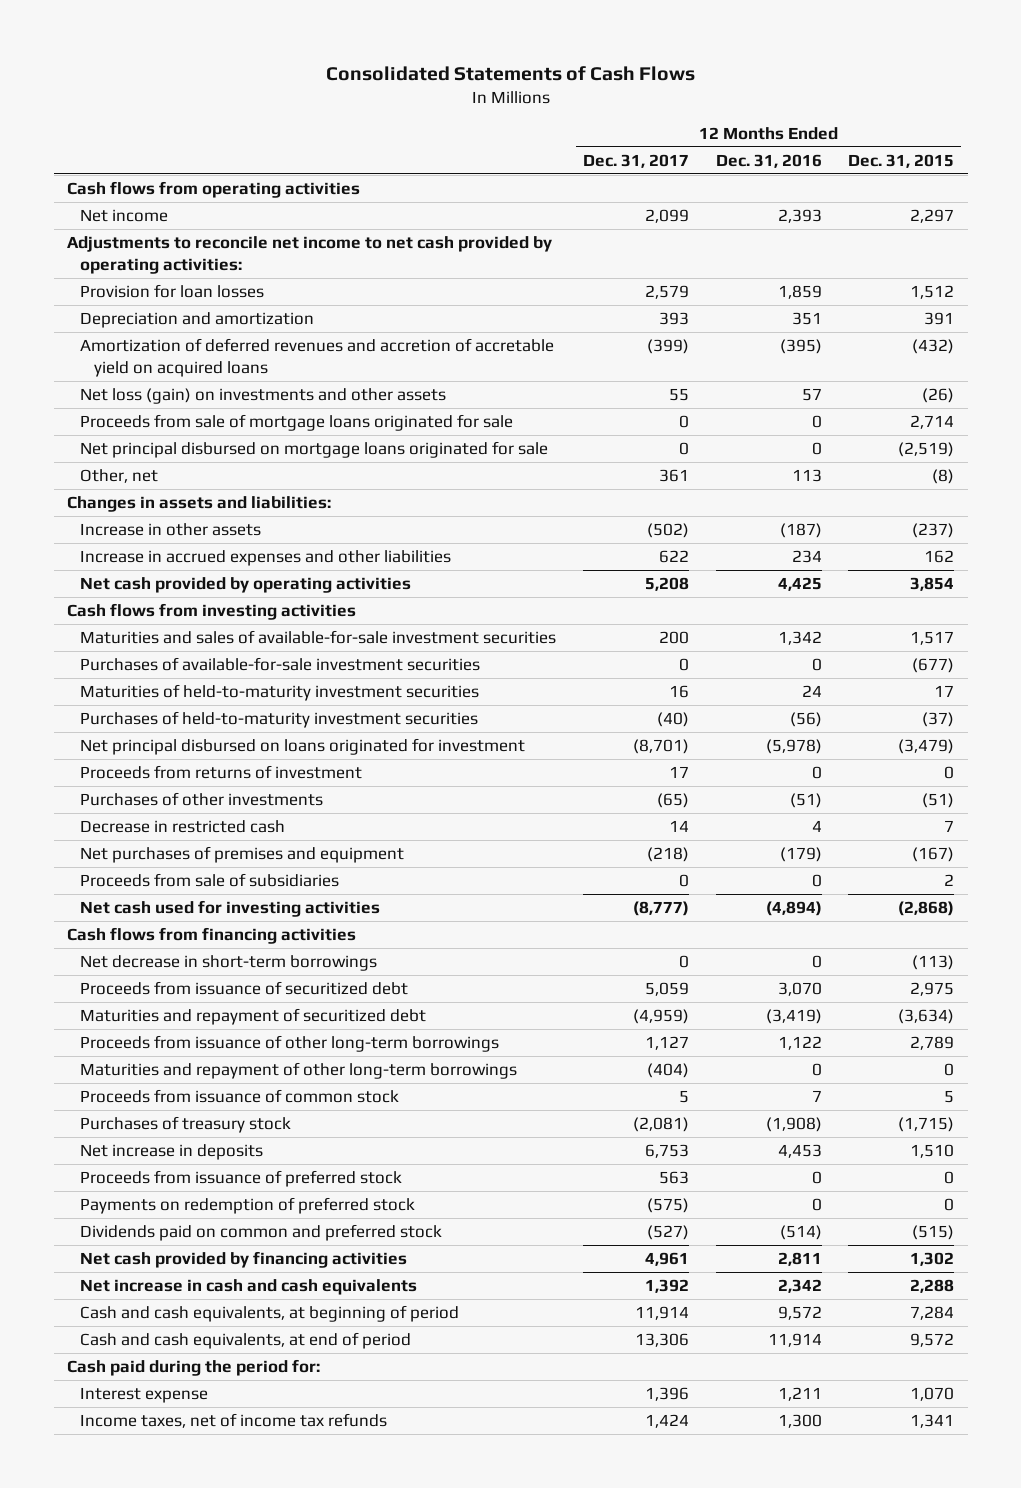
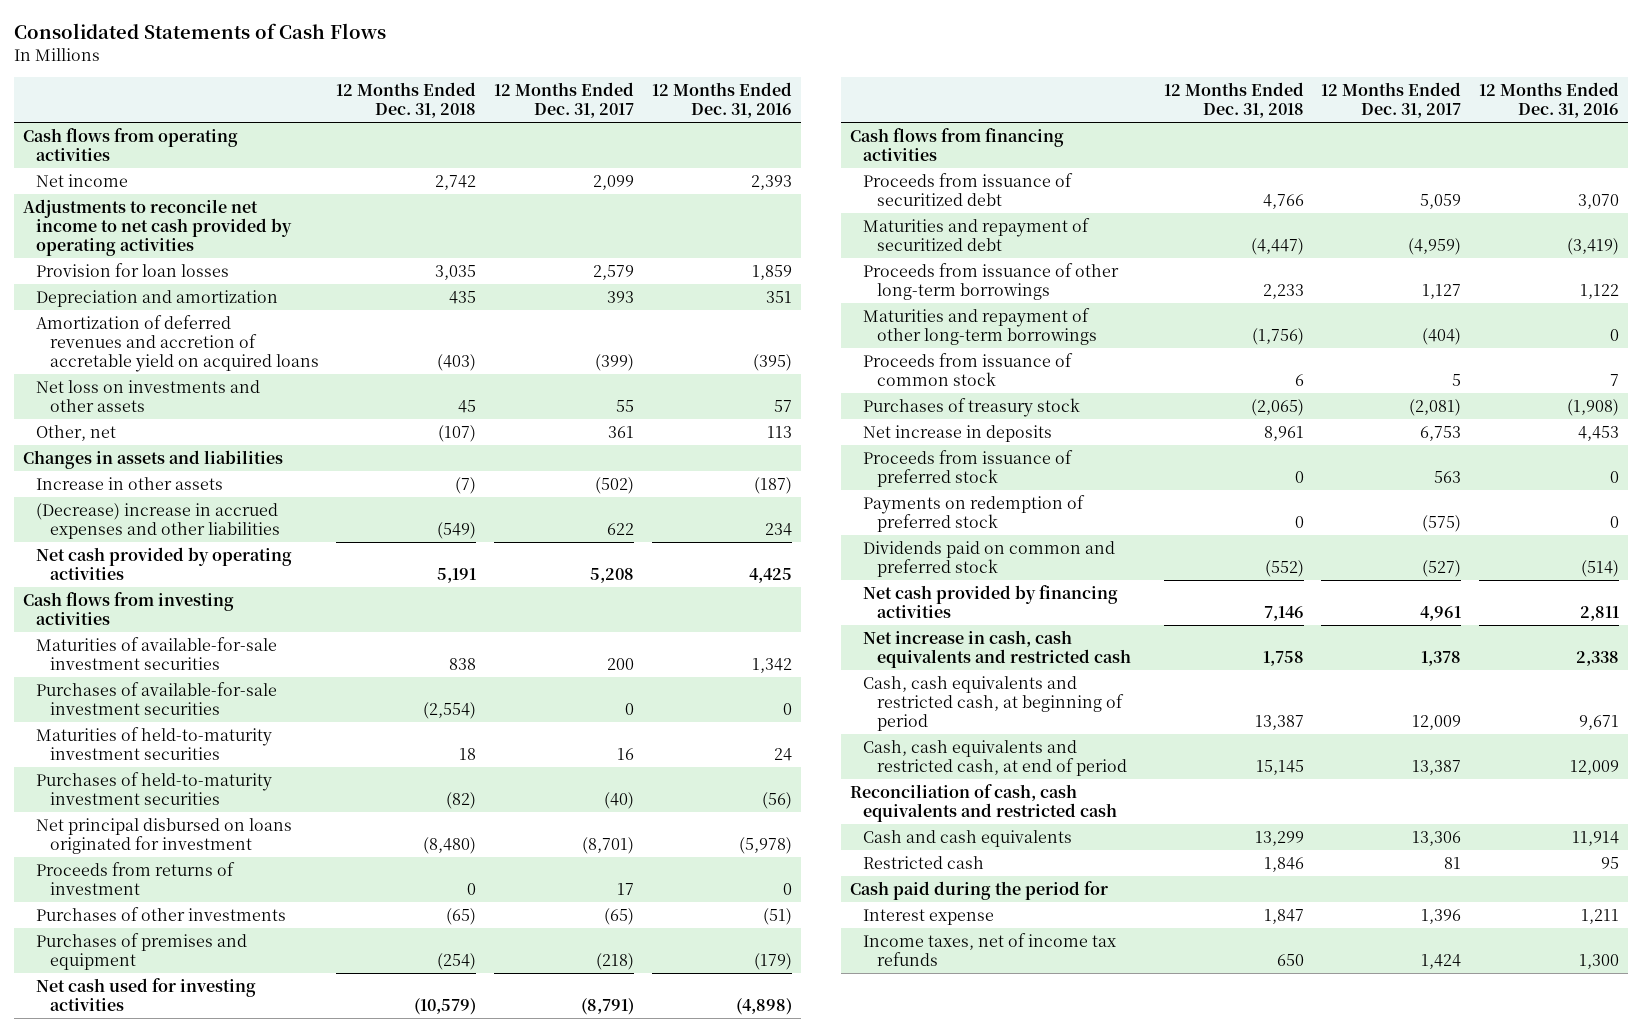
- | 12 Months Ended Dec. 31, 2017 | 12 Months Ended Dec. 31, 2016 | 12 Months Ended Dec. 31, 2015
+ | 12 Months Ended Dec. 31, 2018 | 12 Months Ended Dec. 31, 2017 | 12 Months Ended Dec. 31, 2016
- Adjustments to reconcile net income to net cash provided by operating activities:
+ Adjustments to reconcile net income to net cash provided by operating activities
- Net loss (gain) on investments and other assets | 55 | 57 | (26)
- Proceeds from sale of mortgage loans originated for sale | 0 | 0 | 2,714
- Net principal disbursed on mortgage loans originated for sale | 0 | 0 | (2,519)
+ Net loss on investments and other assets | 45 | 55 | 57
- Changes in assets and liabilities:
+ Changes in assets and liabilities
- Increase in accrued expenses and other liabilities | 622 | 234 | 162
+ (Decrease) increase in accrued expenses and other liabilities | (549) | 622 | 234
- Maturities and sales of available-for-sale investment securities | 200 | 1,342 | 1,517
+ Maturities of available-for-sale investment securities | 838 | 200 | 1,342
- Decrease in restricted cash | 14 | 4 | 7
- Net purchases of premises and equipment | (218) | (179) | (167)
- Proceeds from sale of subsidiaries | 0 | 0 | 2
- Net cash used for investing activities | (8,777) | (4,894) | (2,868)
+ Purchases of premises and equipment | (254) | (218) | (179)
+ Net cash used for investing activities | (10,579) | (8,791) | (4,898)
- Net decrease in short-term borrowings | 0 | 0 | (113)
- Net increase in cash and cash equivalents | 1,392 | 2,342 | 2,288
- Cash and cash equivalents, at beginning of period | 11,914 | 9,572 | 7,284
- Cash and cash equivalents, at end of period | 13,306 | 11,914 | 9,572
- Cash paid during the period for:
+ Net increase in cash, cash equivalents and restricted cash | 1,758 | 1,378 | 2,338
+ Cash, cash equivalents and restricted cash, at beginning of period | 13,387 | 12,009 | 9,671
+ Cash, cash equivalents and restricted cash, at end of period | 15,145 | 13,387 | 12,009
+ Reconciliation of cash, cash equivalents and restricted cash
+ Cash and cash equivalents | 13,299 | 13,306 | 11,914
+ Restricted cash | 1,846 | 81 | 95
+ Cash paid during the period for

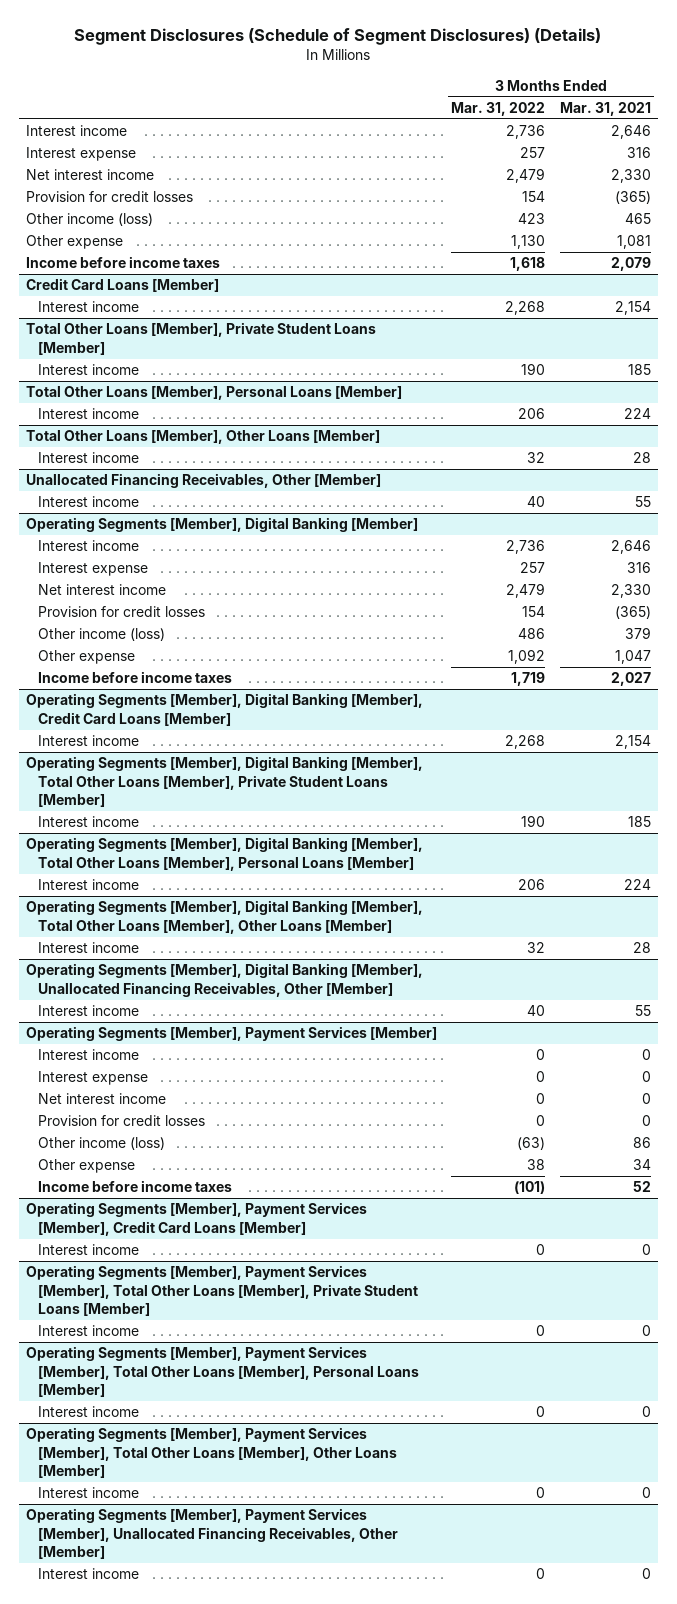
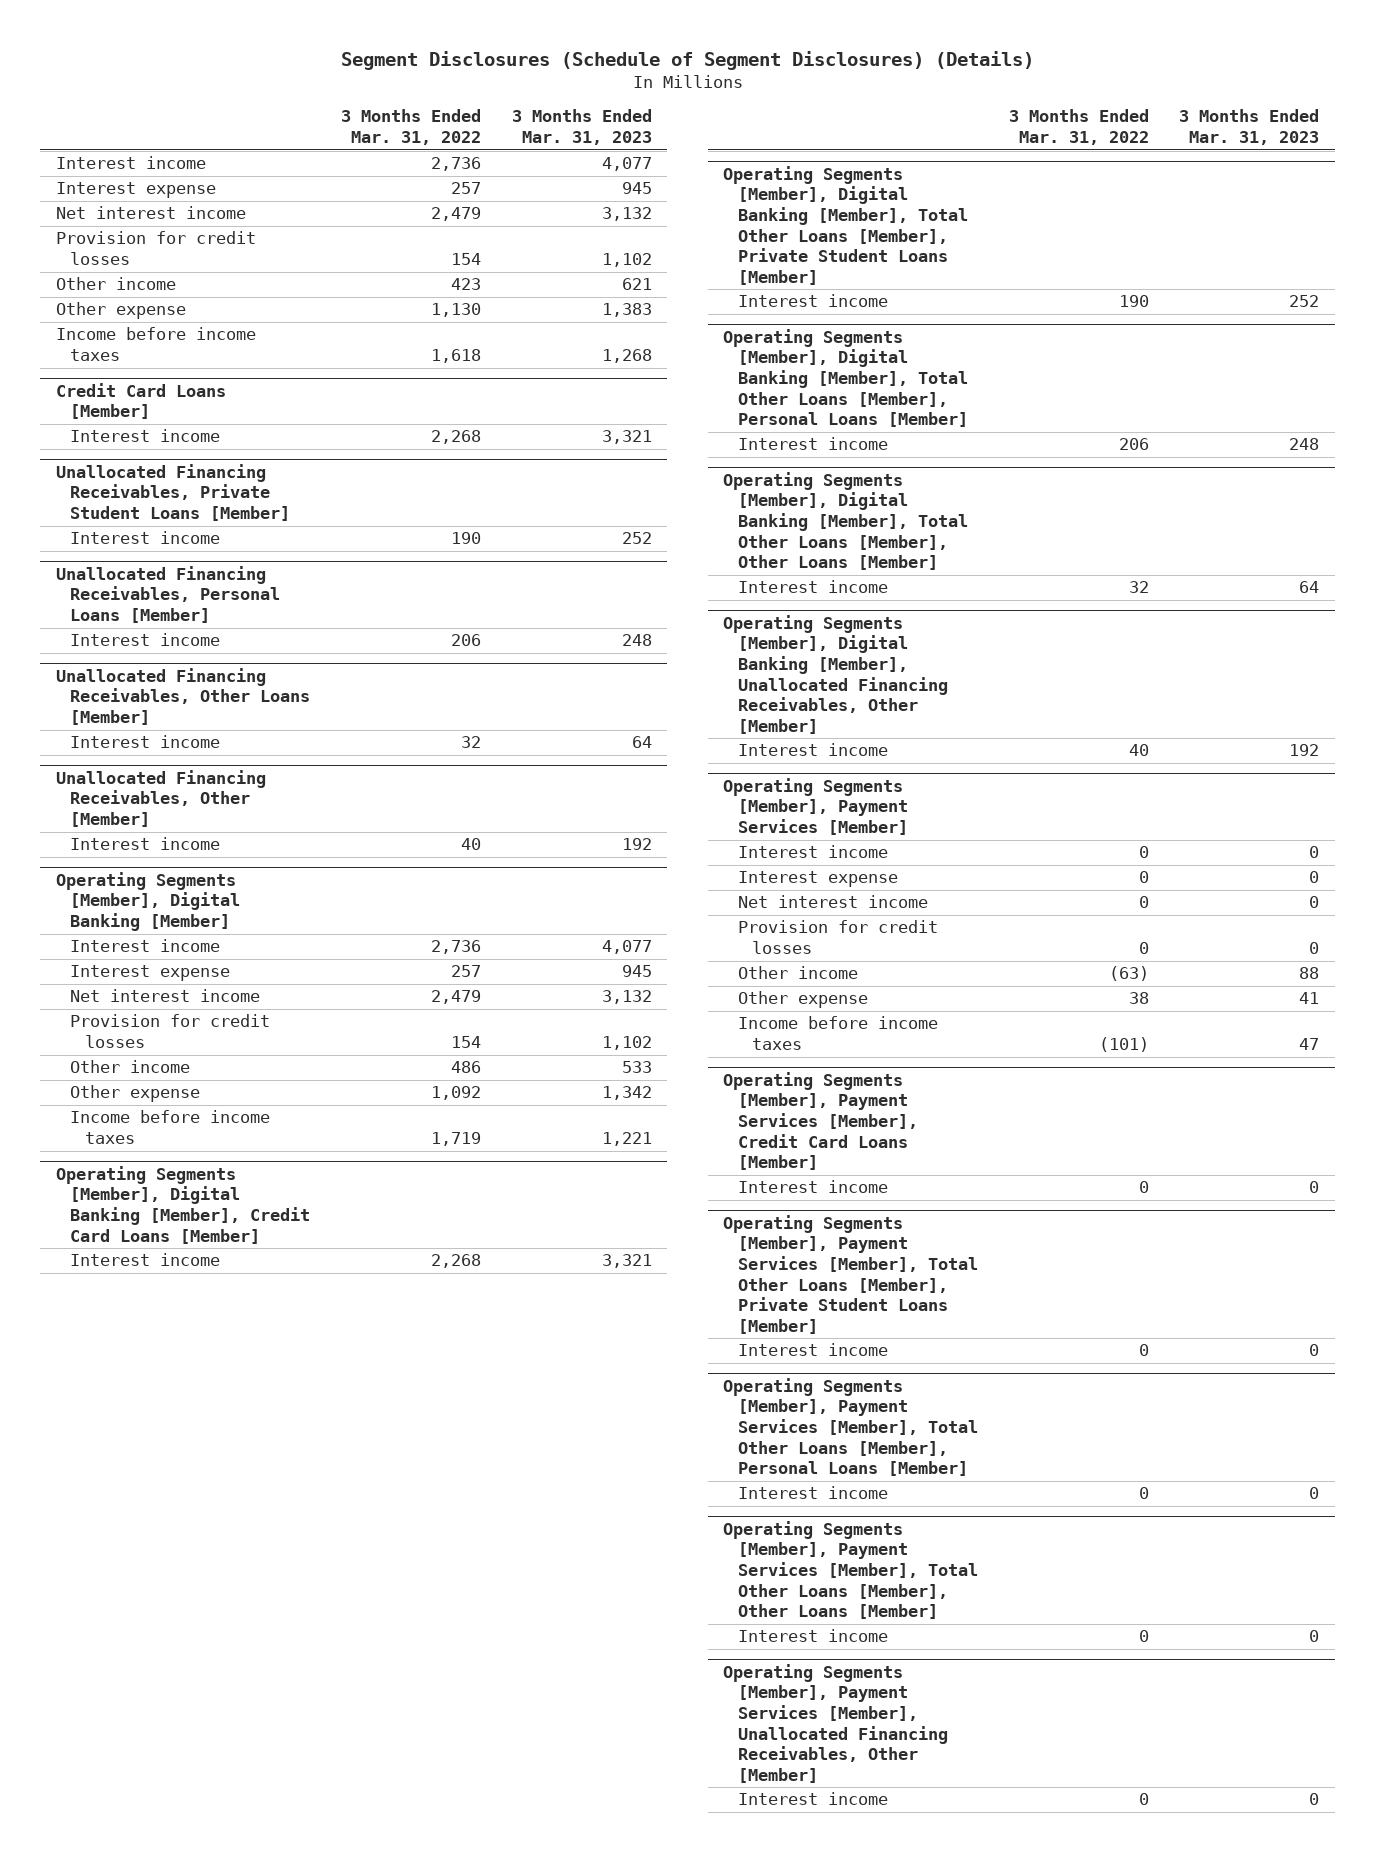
- | 3 Months Ended Mar. 31, 2022 | 3 Months Ended Mar. 31, 2021
+ | 3 Months Ended Mar. 31, 2022 | 3 Months Ended Mar. 31, 2023
- Other income (loss) | 423 | 465
+ Other income | 423 | 621
- Total Other Loans [Member], Private Student Loans [Member]
+ Unallocated Financing Receivables, Private Student Loans [Member]
- Total Other Loans [Member], Personal Loans [Member]
+ Unallocated Financing Receivables, Personal Loans [Member]
- Total Other Loans [Member], Other Loans [Member]
+ Unallocated Financing Receivables, Other Loans [Member]
@ Operating Segments [Member], Digital Banking [Member]
- Other income (loss) | 486 | 379
+ Other income | 486 | 533
@ Operating Segments [Member], Payment Services [Member]
- Other income (loss) | (63) | 86
+ Other income | (63) | 88

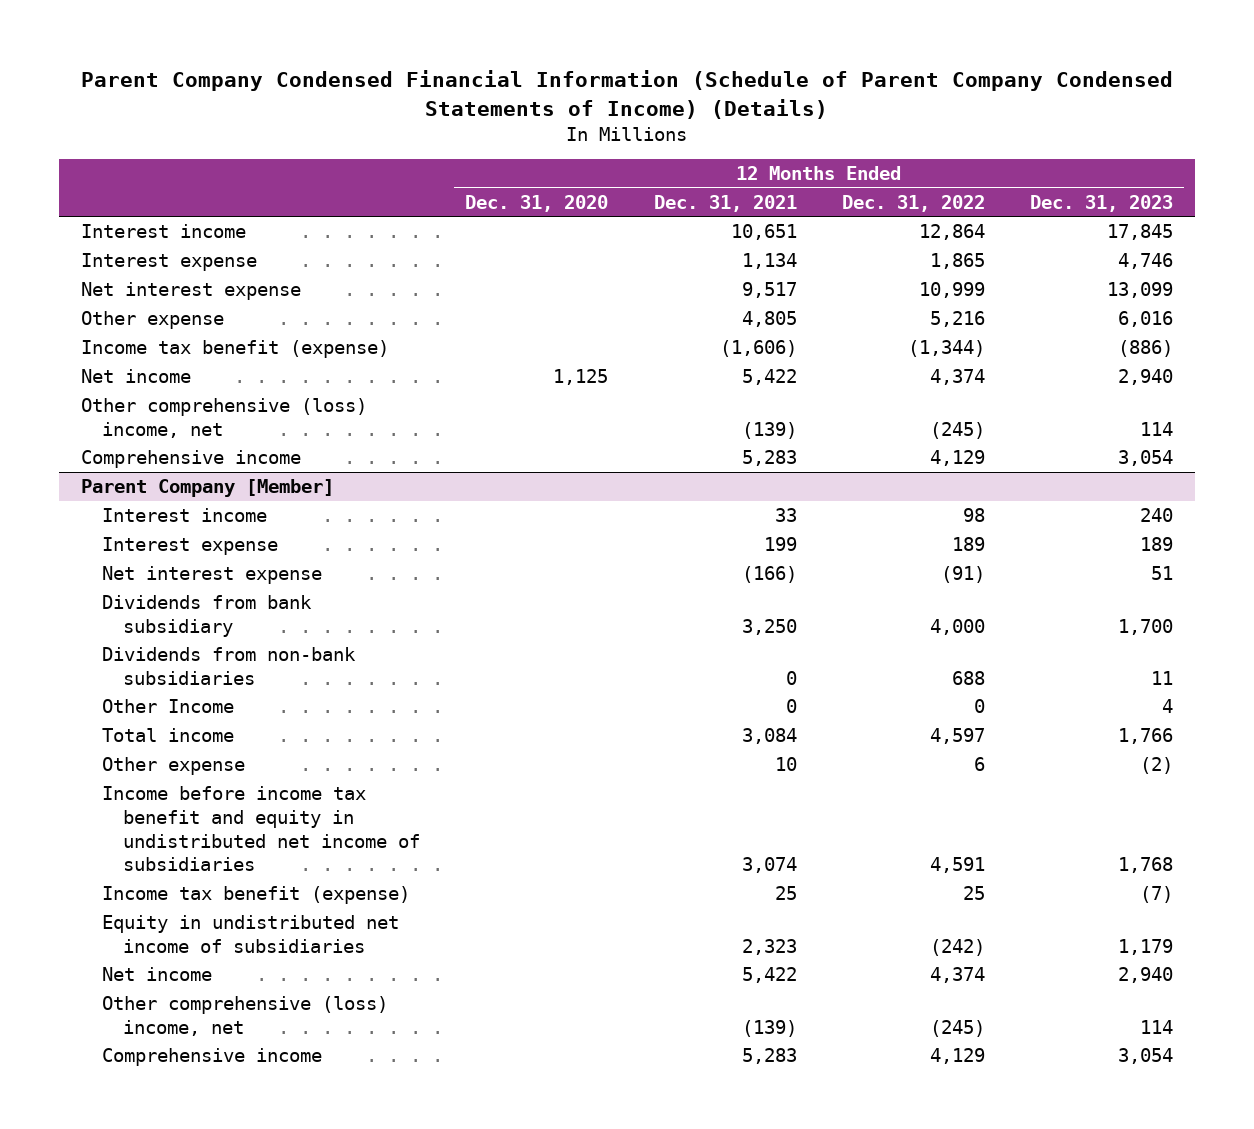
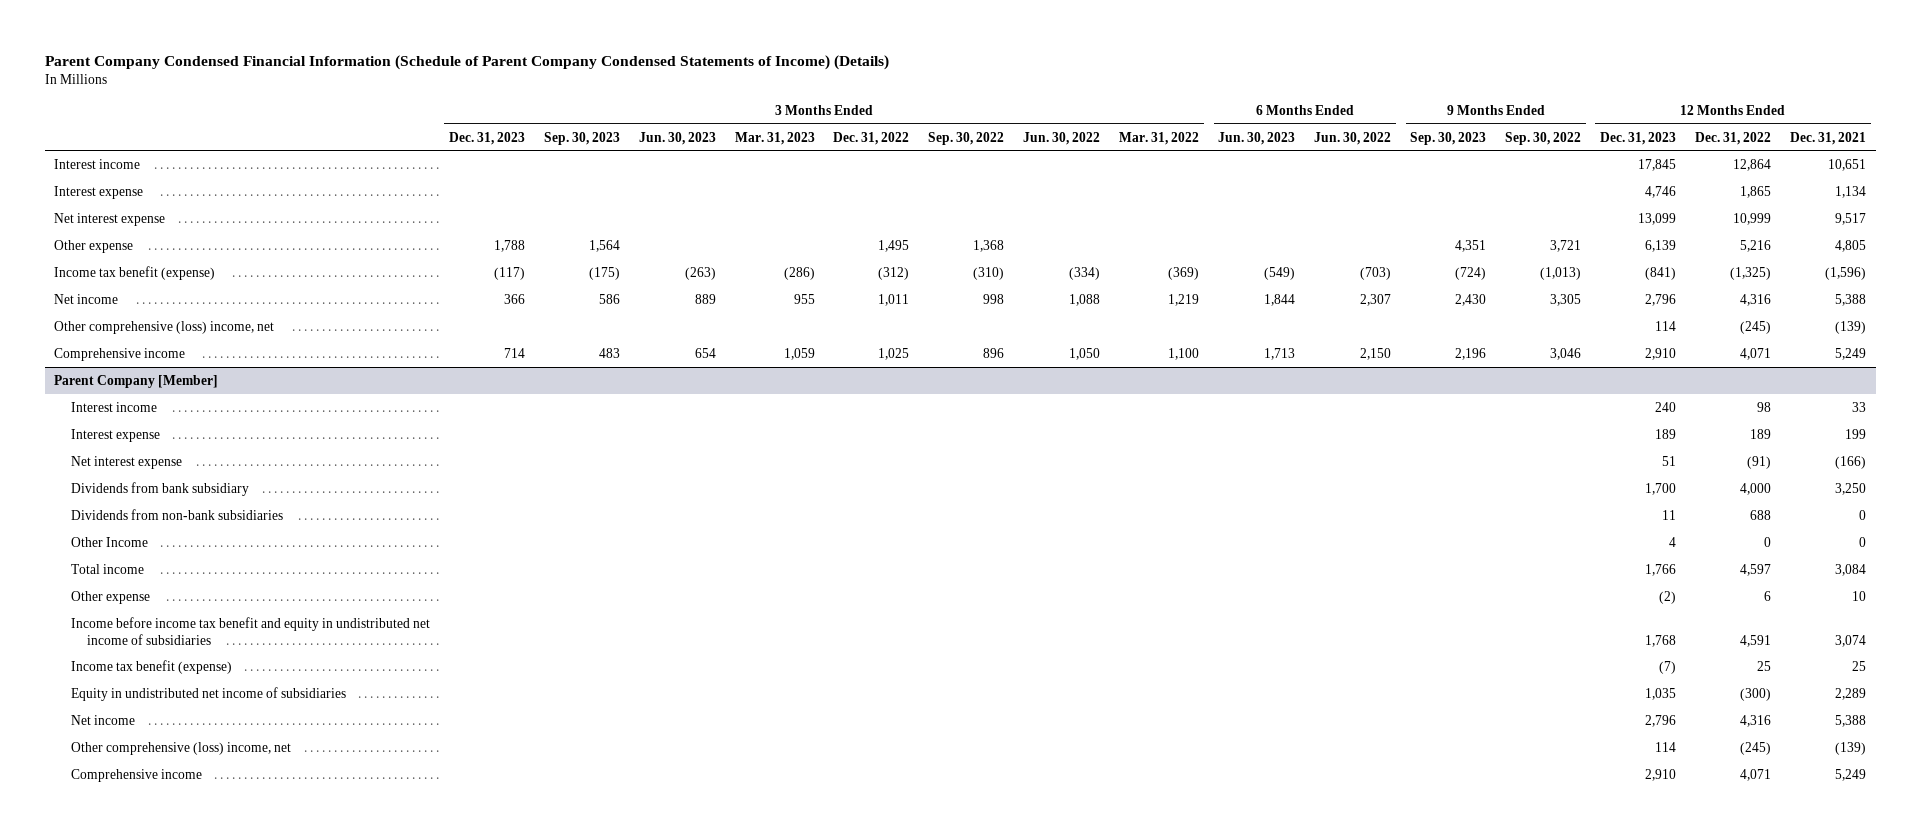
- | 12 Months Ended Dec. 31, 2020 | 12 Months Ended Dec. 31, 2021 | 12 Months Ended Dec. 31, 2022 | 12 Months Ended Dec. 31, 2023
+ | 3 Months Ended Dec. 31, 2023 | 3 Months Ended Sep. 30, 2023 | 3 Months Ended Jun. 30, 2023 | 3 Months Ended Mar. 31, 2023 | 3 Months Ended Dec. 31, 2022 | 3 Months Ended Sep. 30, 2022 | 3 Months Ended Jun. 30, 2022 | 3 Months Ended Mar. 31, 2022 | 6 Months Ended Jun. 30, 2023 | 6 Months Ended Jun. 30, 2022 | 9 Months Ended Sep. 30, 2023 | 9 Months Ended Sep. 30, 2022 | 12 Months Ended Dec. 31, 2023 | 12 Months Ended Dec. 31, 2022 | 12 Months Ended Dec. 31, 2021
- Other expense | | 4,805 | 5,216 | 6,016
- Income tax benefit (expense) | | (1,606) | (1,344) | (886)
- Net income | 1,125 | 5,422 | 4,374 | 2,940
+ Other expense | 1,788 | 1,564 | | | 1,495 | 1,368 | | | | | 4,351 | 3,721 | 6,139 | 5,216 | 4,805
+ Income tax benefit (expense) | (117) | (175) | (263) | (286) | (312) | (310) | (334) | (369) | (549) | (703) | (724) | (1,013) | (841) | (1,325) | (1,596)
+ Net income | 366 | 586 | 889 | 955 | 1,011 | 998 | 1,088 | 1,219 | 1,844 | 2,307 | 2,430 | 3,305 | 2,796 | 4,316 | 5,388
- Comprehensive income | | 5,283 | 4,129 | 3,054
+ Comprehensive income | 714 | 483 | 654 | 1,059 | 1,025 | 896 | 1,050 | 1,100 | 1,713 | 2,150 | 2,196 | 3,046 | 2,910 | 4,071 | 5,249
@ Parent Company [Member]
- Equity in undistributed net income of subsidiaries | | 2,323 | (242) | 1,179
- Net income | | 5,422 | 4,374 | 2,940
+ Equity in undistributed net income of subsidiaries | | | | | | | | | | | | | 1,035 | (300) | 2,289
+ Net income | | | | | | | | | | | | | 2,796 | 4,316 | 5,388
- Comprehensive income | | 5,283 | 4,129 | 3,054
+ Comprehensive income | | | | | | | | | | | | | 2,910 | 4,071 | 5,249

